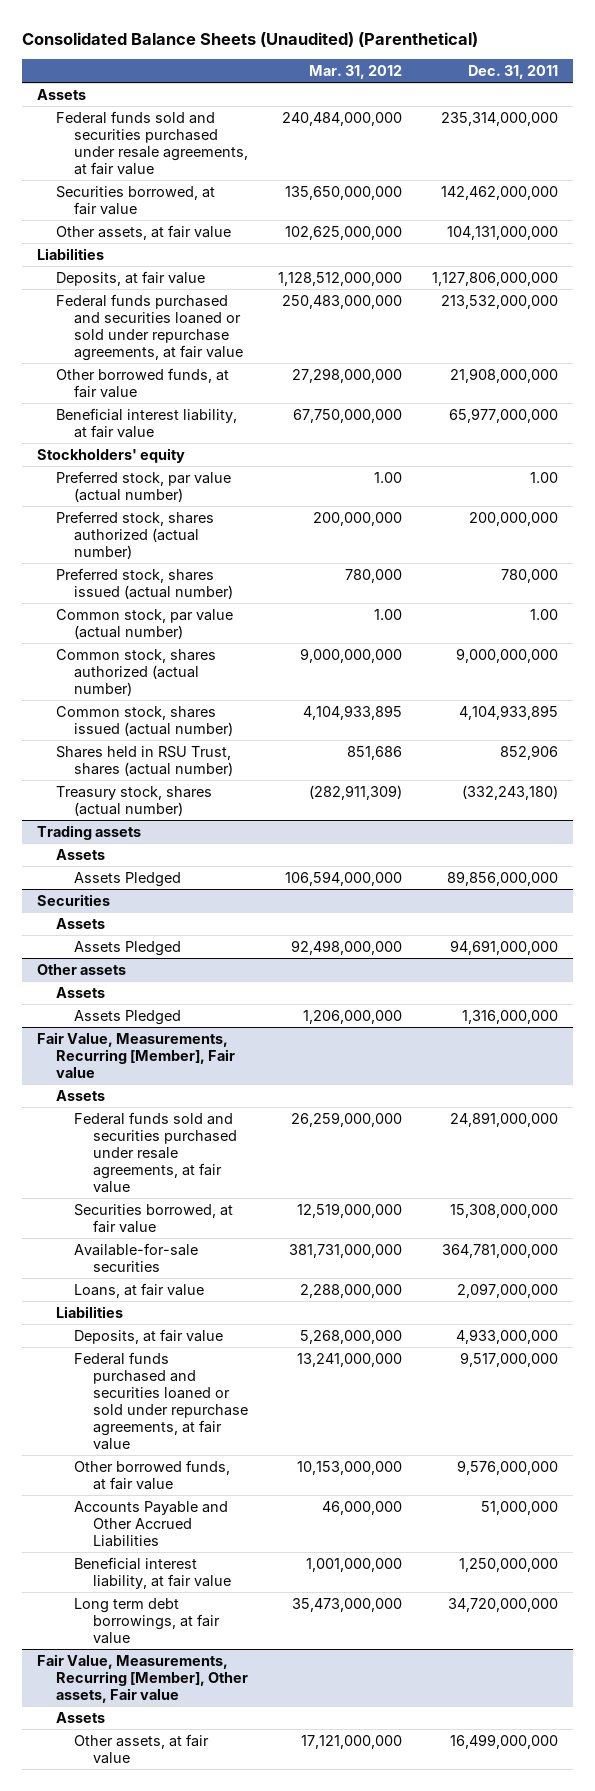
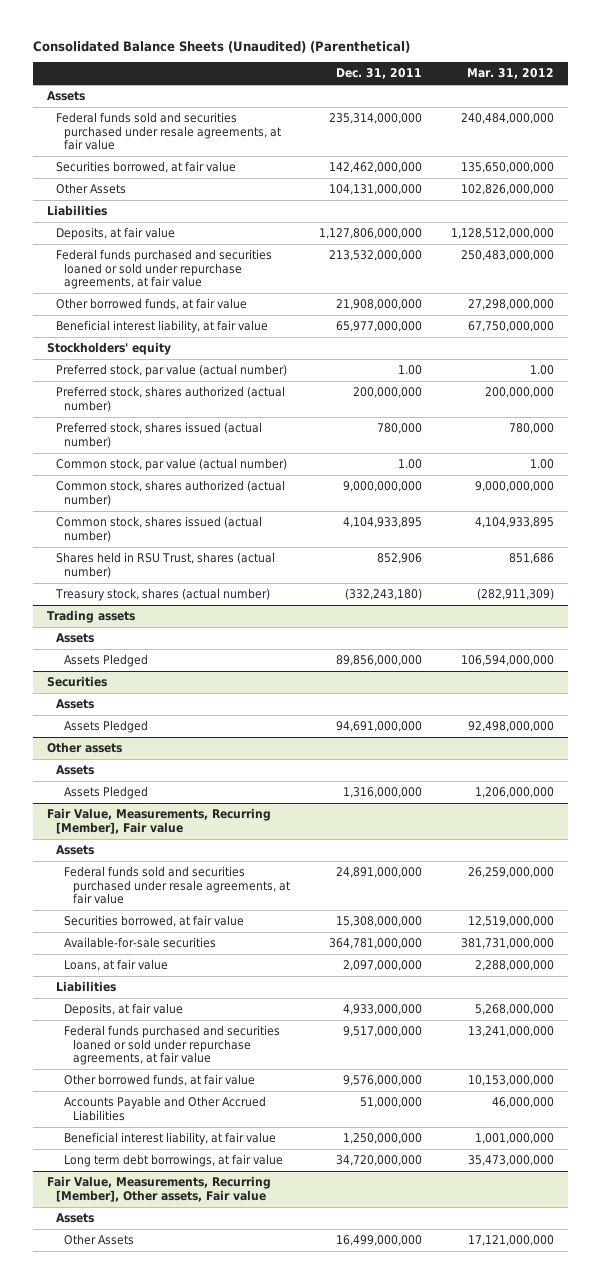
- | Mar. 31, 2012 | Dec. 31, 2011
+ | Dec. 31, 2011 | Mar. 31, 2012
- Other assets, at fair value | 102,625,000,000 | 104,131,000,000
+ Other Assets | 104,131,000,000 | 102,826,000,000
@ Fair Value, Measurements, Recurring [Member], Other assets, Fair value
- Other assets, at fair value | 17,121,000,000 | 16,499,000,000
+ Other Assets | 16,499,000,000 | 17,121,000,000

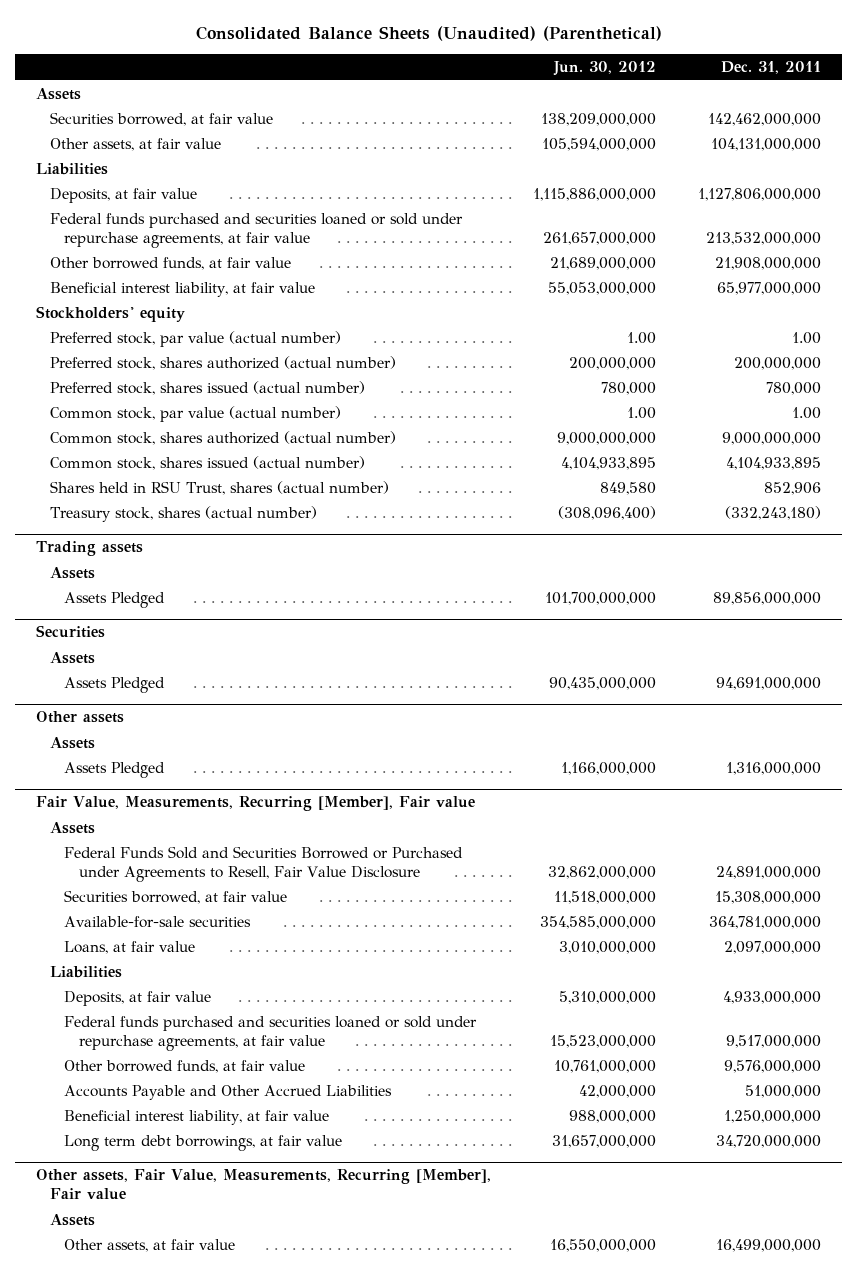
- | Dec. 31, 2011 | Mar. 31, 2012
+ | Jun. 30, 2012 | Dec. 31, 2011
- Federal funds sold and securities purchased under resale agreements, at fair value | 235,314,000,000 | 240,484,000,000
- Other Assets | 104,131,000,000 | 102,826,000,000
+ Other assets, at fair value | 105,594,000,000 | 104,131,000,000
@ Fair Value, Measurements, Recurring [Member], Fair value
- Federal funds sold and securities purchased under resale agreements, at fair value | 24,891,000,000 | 26,259,000,000
+ Federal Funds Sold and Securities Borrowed or Purchased under Agreements to Resell, Fair Value Disclosure | 32,862,000,000 | 24,891,000,000
- Fair Value, Measurements, Recurring [Member], Other assets, Fair value
+ Other assets, Fair Value, Measurements, Recurring [Member], Fair value
- Other Assets | 16,499,000,000 | 17,121,000,000
+ Other assets, at fair value | 16,550,000,000 | 16,499,000,000

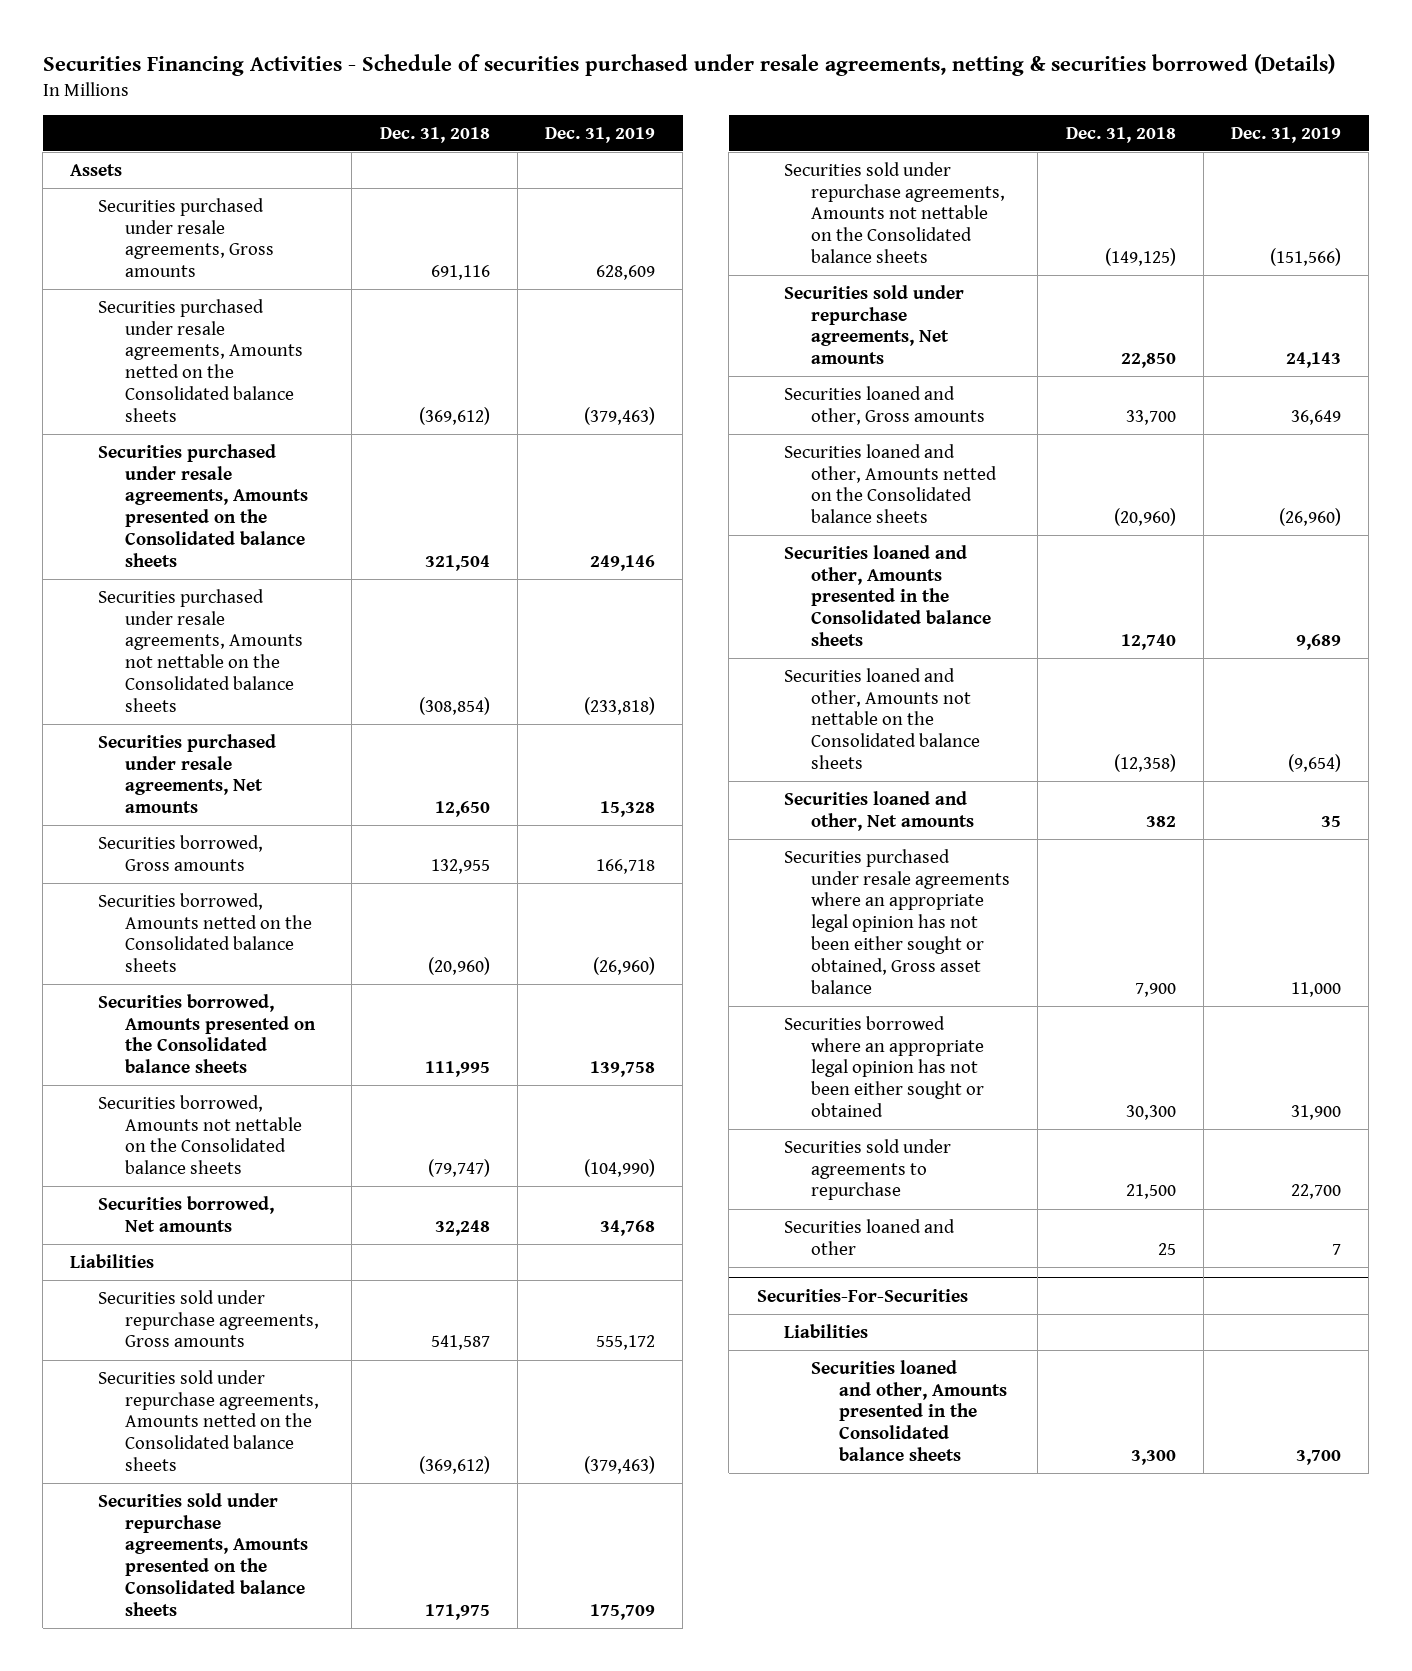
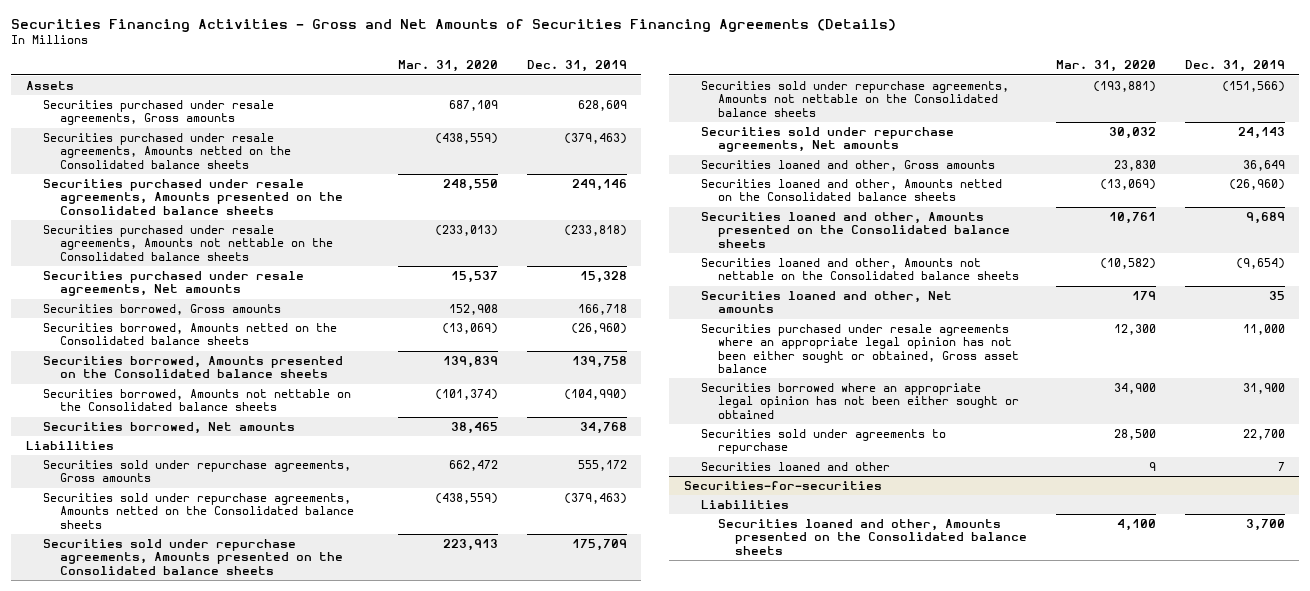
- Securities Financing Activities - Schedule of securities purchased under resale agreements, netting & securities borrowed (Details)
+ Securities Financing Activities - Gross and Net Amounts of Securities Financing Agreements (Details)
- | Dec. 31, 2018 | Dec. 31, 2019
+ | Mar. 31, 2020 | Dec. 31, 2019
- Securities loaned and other, Amounts presented in the Consolidated balance sheets | 12,740 | 9,689
+ Securities loaned and other, Amounts presented on the Consolidated balance sheets | 10,761 | 9,689
- Securities-For-Securities
+ Securities-for-securities
- Securities loaned and other, Amounts presented in the Consolidated balance sheets | 3,300 | 3,700
+ Securities loaned and other, Amounts presented on the Consolidated balance sheets | 4,100 | 3,700

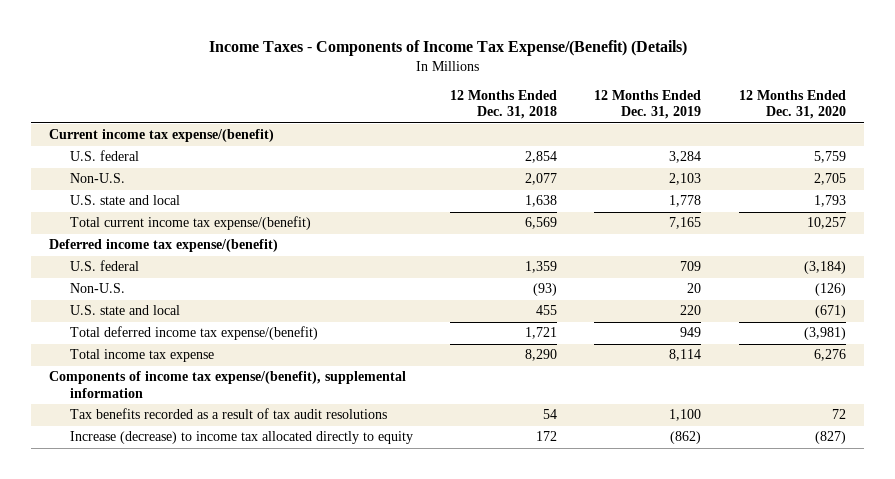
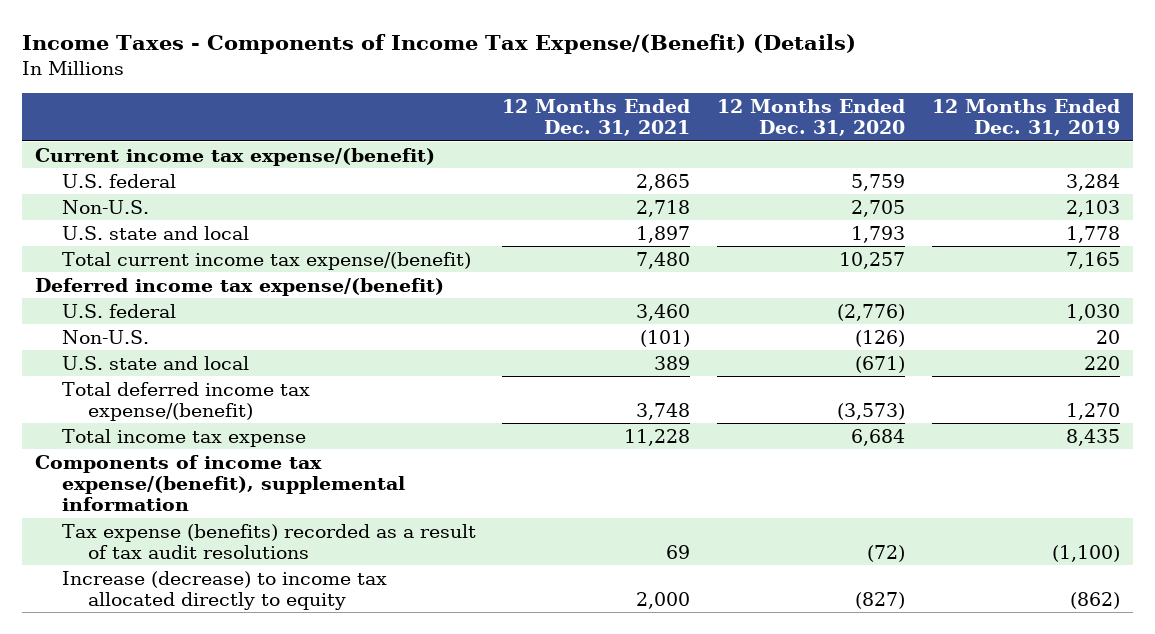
- | 12 Months Ended Dec. 31, 2018 | 12 Months Ended Dec. 31, 2019 | 12 Months Ended Dec. 31, 2020
+ | 12 Months Ended Dec. 31, 2021 | 12 Months Ended Dec. 31, 2020 | 12 Months Ended Dec. 31, 2019
- U.S. federal | 1,359 | 709 | (3,184)
+ U.S. federal | 3,460 | (2,776) | 1,030
- Total deferred income tax expense/(benefit) | 1,721 | 949 | (3,981)
- Total income tax expense | 8,290 | 8,114 | 6,276
+ Total deferred income tax expense/(benefit) | 3,748 | (3,573) | 1,270
+ Total income tax expense | 11,228 | 6,684 | 8,435
- Tax benefits recorded as a result of tax audit resolutions | 54 | 1,100 | 72
+ Tax expense (benefits) recorded as a result of tax audit resolutions | 69 | (72) | (1,100)

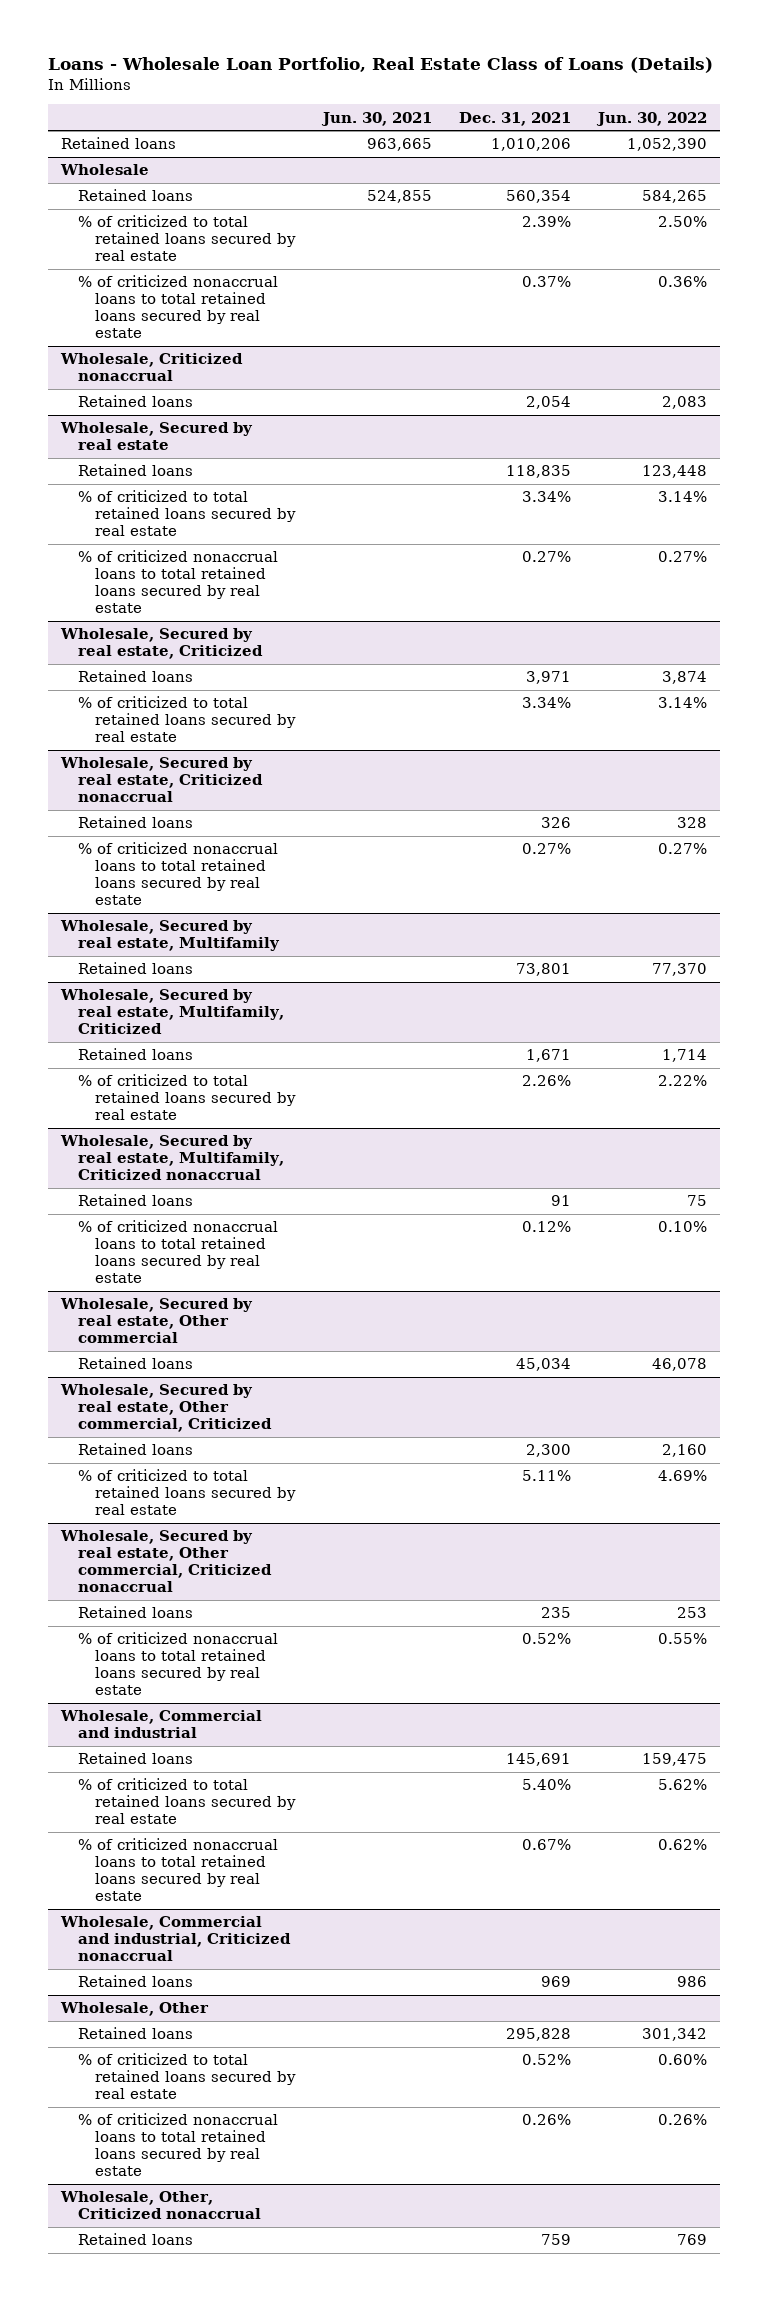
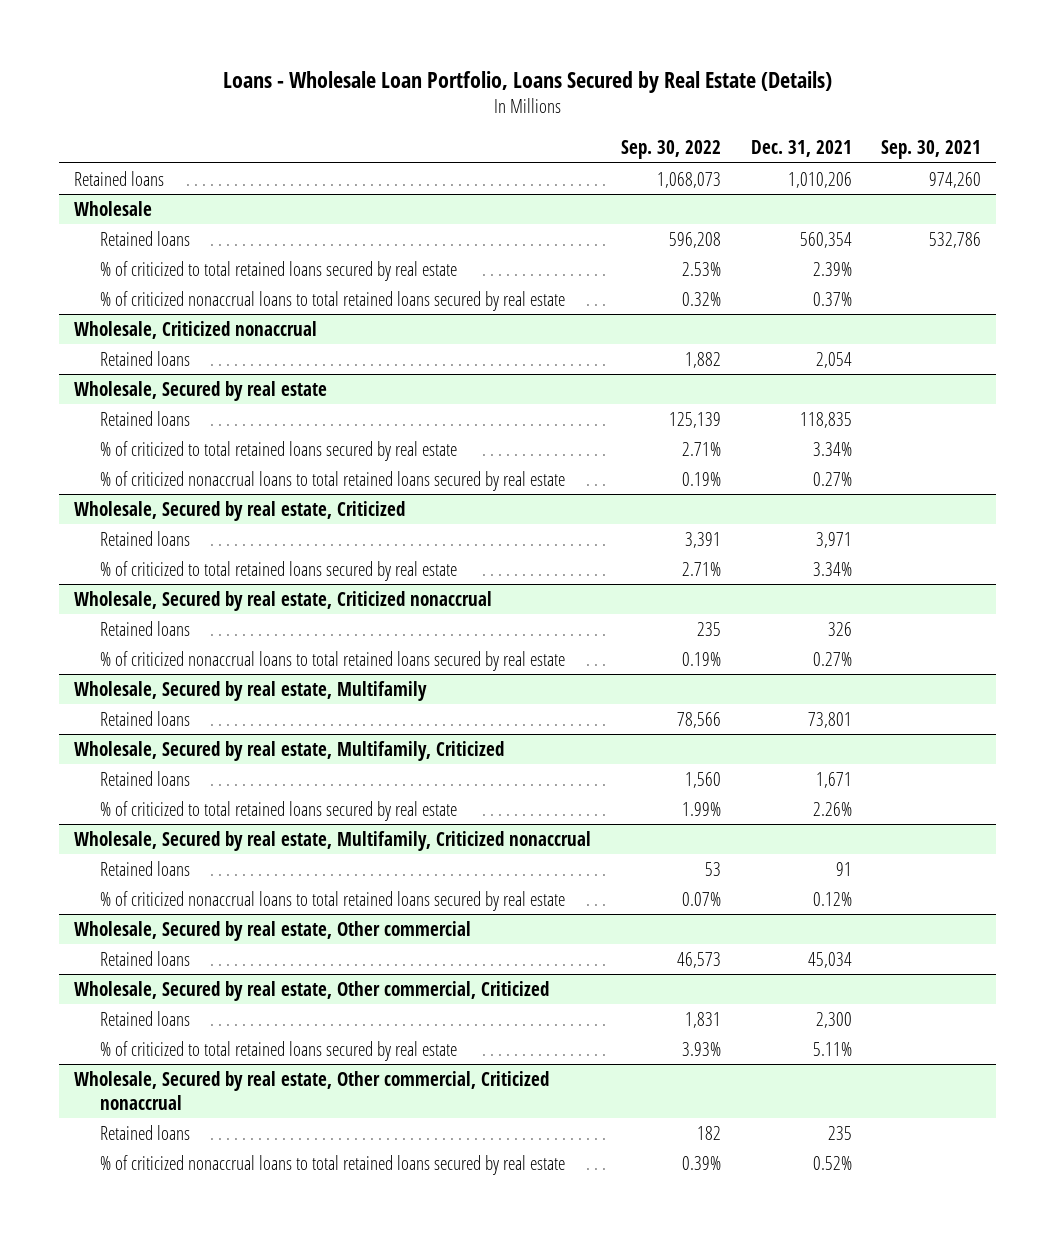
- Loans - Wholesale Loan Portfolio, Real Estate Class of Loans (Details)
+ Loans - Wholesale Loan Portfolio, Loans Secured by Real Estate (Details)
- | Jun. 30, 2021 | Dec. 31, 2021 | Jun. 30, 2022
+ | Sep. 30, 2022 | Dec. 31, 2021 | Sep. 30, 2021
- Wholesale, Commercial and industrial
- Retained loans | | 145,691 | 159,475
- % of criticized to total retained loans secured by real estate | | 5.40% | 5.62%
- % of criticized nonaccrual loans to total retained loans secured by real estate | | 0.67% | 0.62%
- Wholesale, Commercial and industrial, Criticized nonaccrual
- Retained loans | | 969 | 986
- Wholesale, Other
- Retained loans | | 295,828 | 301,342
- % of criticized to total retained loans secured by real estate | | 0.52% | 0.60%
- % of criticized nonaccrual loans to total retained loans secured by real estate | | 0.26% | 0.26%
- Wholesale, Other, Criticized nonaccrual
- Retained loans | | 759 | 769

